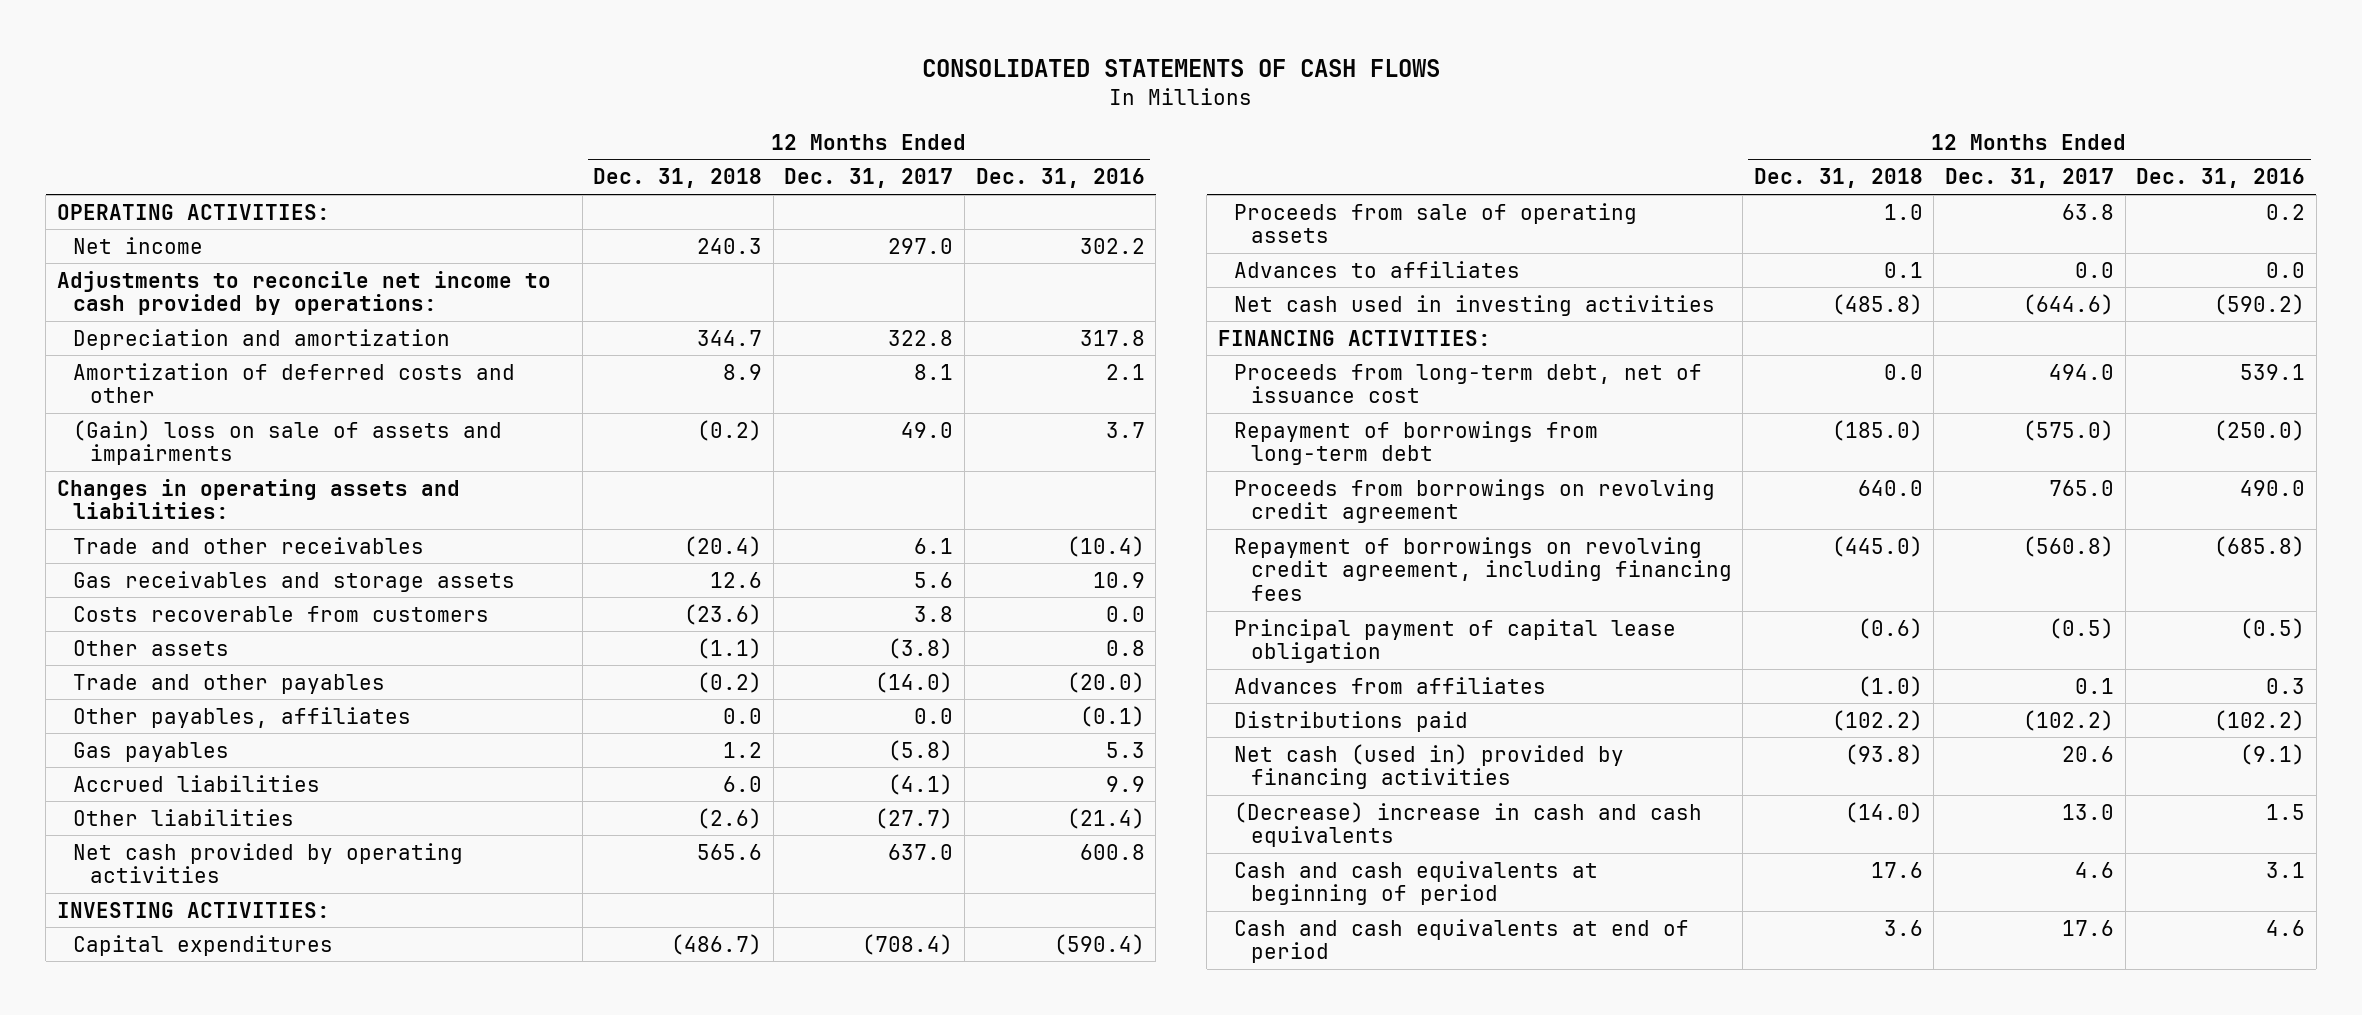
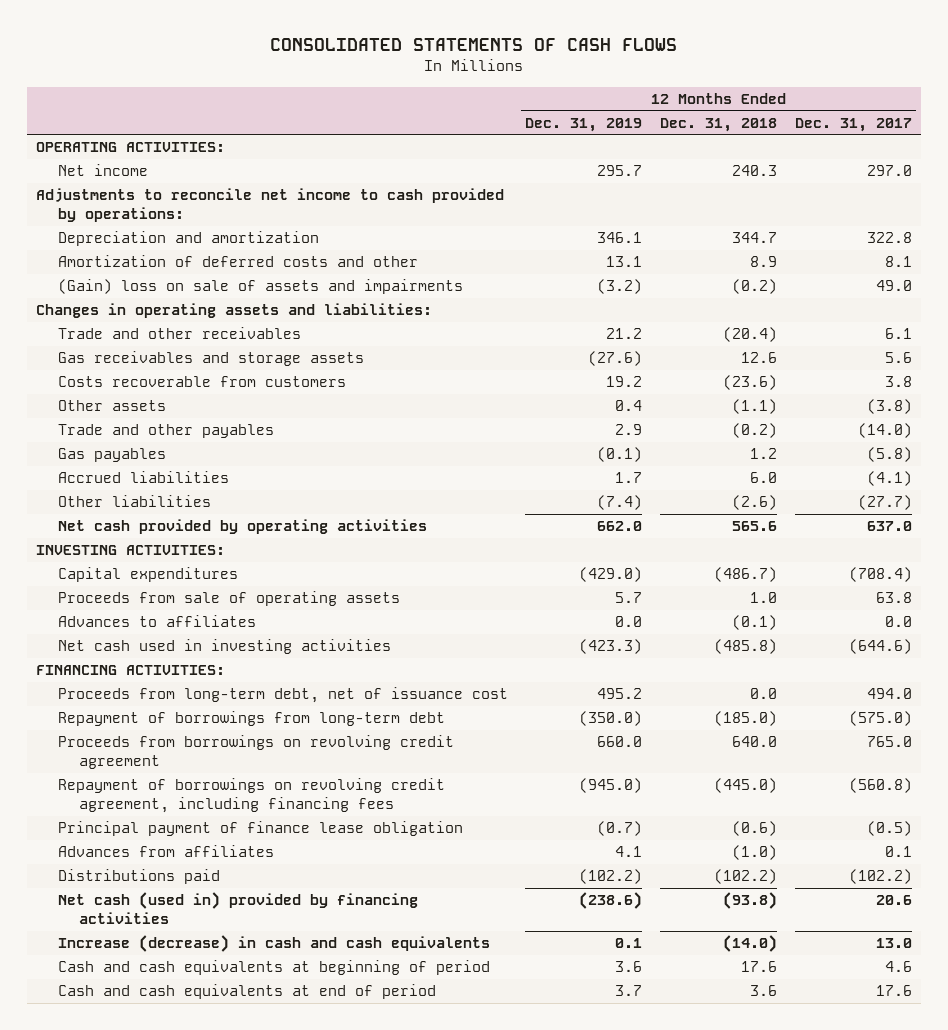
- | 12 Months Ended Dec. 31, 2018 | 12 Months Ended Dec. 31, 2017 | 12 Months Ended Dec. 31, 2016
+ | 12 Months Ended Dec. 31, 2019 | 12 Months Ended Dec. 31, 2018 | 12 Months Ended Dec. 31, 2017
- Other payables, affiliates | 0.0 | 0.0 | (0.1)
- Advances to affiliates | 0.1 | 0.0 | 0.0
+ Advances to affiliates | 0.0 | (0.1) | 0.0
- Principal payment of capital lease obligation | (0.6) | (0.5) | (0.5)
+ Principal payment of finance lease obligation | (0.7) | (0.6) | (0.5)
- (Decrease) increase in cash and cash equivalents | (14.0) | 13.0 | 1.5
+ Increase (decrease) in cash and cash equivalents | 0.1 | (14.0) | 13.0

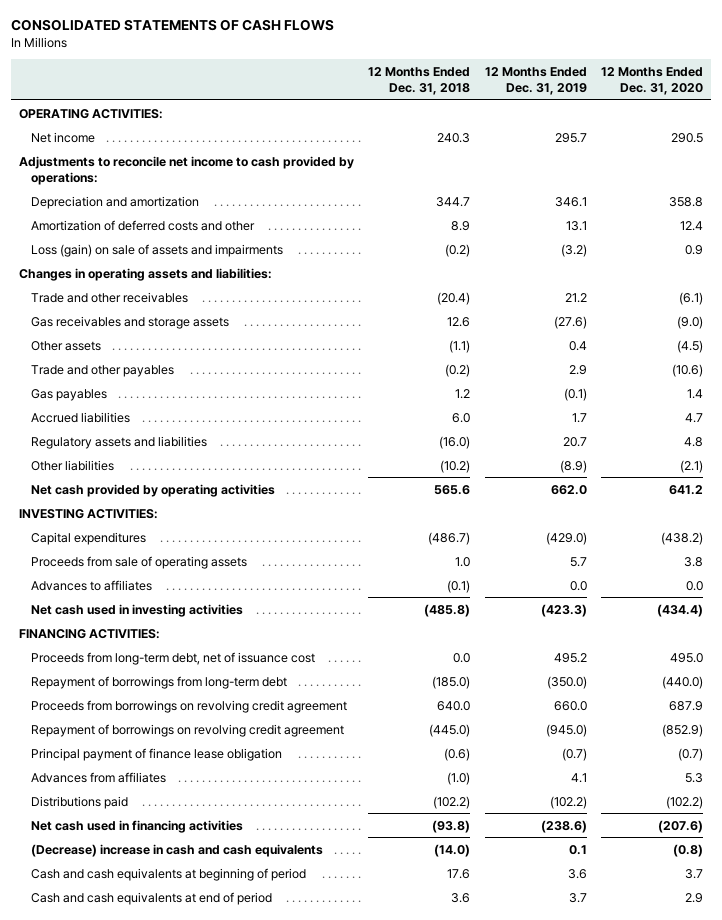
- | 12 Months Ended Dec. 31, 2019 | 12 Months Ended Dec. 31, 2018 | 12 Months Ended Dec. 31, 2017
+ | 12 Months Ended Dec. 31, 2018 | 12 Months Ended Dec. 31, 2019 | 12 Months Ended Dec. 31, 2020
- (Gain) loss on sale of assets and impairments | (3.2) | (0.2) | 49.0
+ Loss (gain) on sale of assets and impairments | (0.2) | (3.2) | 0.9
- Costs recoverable from customers | 19.2 | (23.6) | 3.8
- Other liabilities | (7.4) | (2.6) | (27.7)
+ Regulatory assets and liabilities | (16.0) | 20.7 | 4.8
+ Other liabilities | (10.2) | (8.9) | (2.1)
- Repayment of borrowings on revolving credit agreement, including financing fees | (945.0) | (445.0) | (560.8)
+ Repayment of borrowings on revolving credit agreement | (445.0) | (945.0) | (852.9)
- Net cash (used in) provided by financing activities | (238.6) | (93.8) | 20.6
- Increase (decrease) in cash and cash equivalents | 0.1 | (14.0) | 13.0
+ Net cash used in financing activities | (93.8) | (238.6) | (207.6)
+ (Decrease) increase in cash and cash equivalents | (14.0) | 0.1 | (0.8)

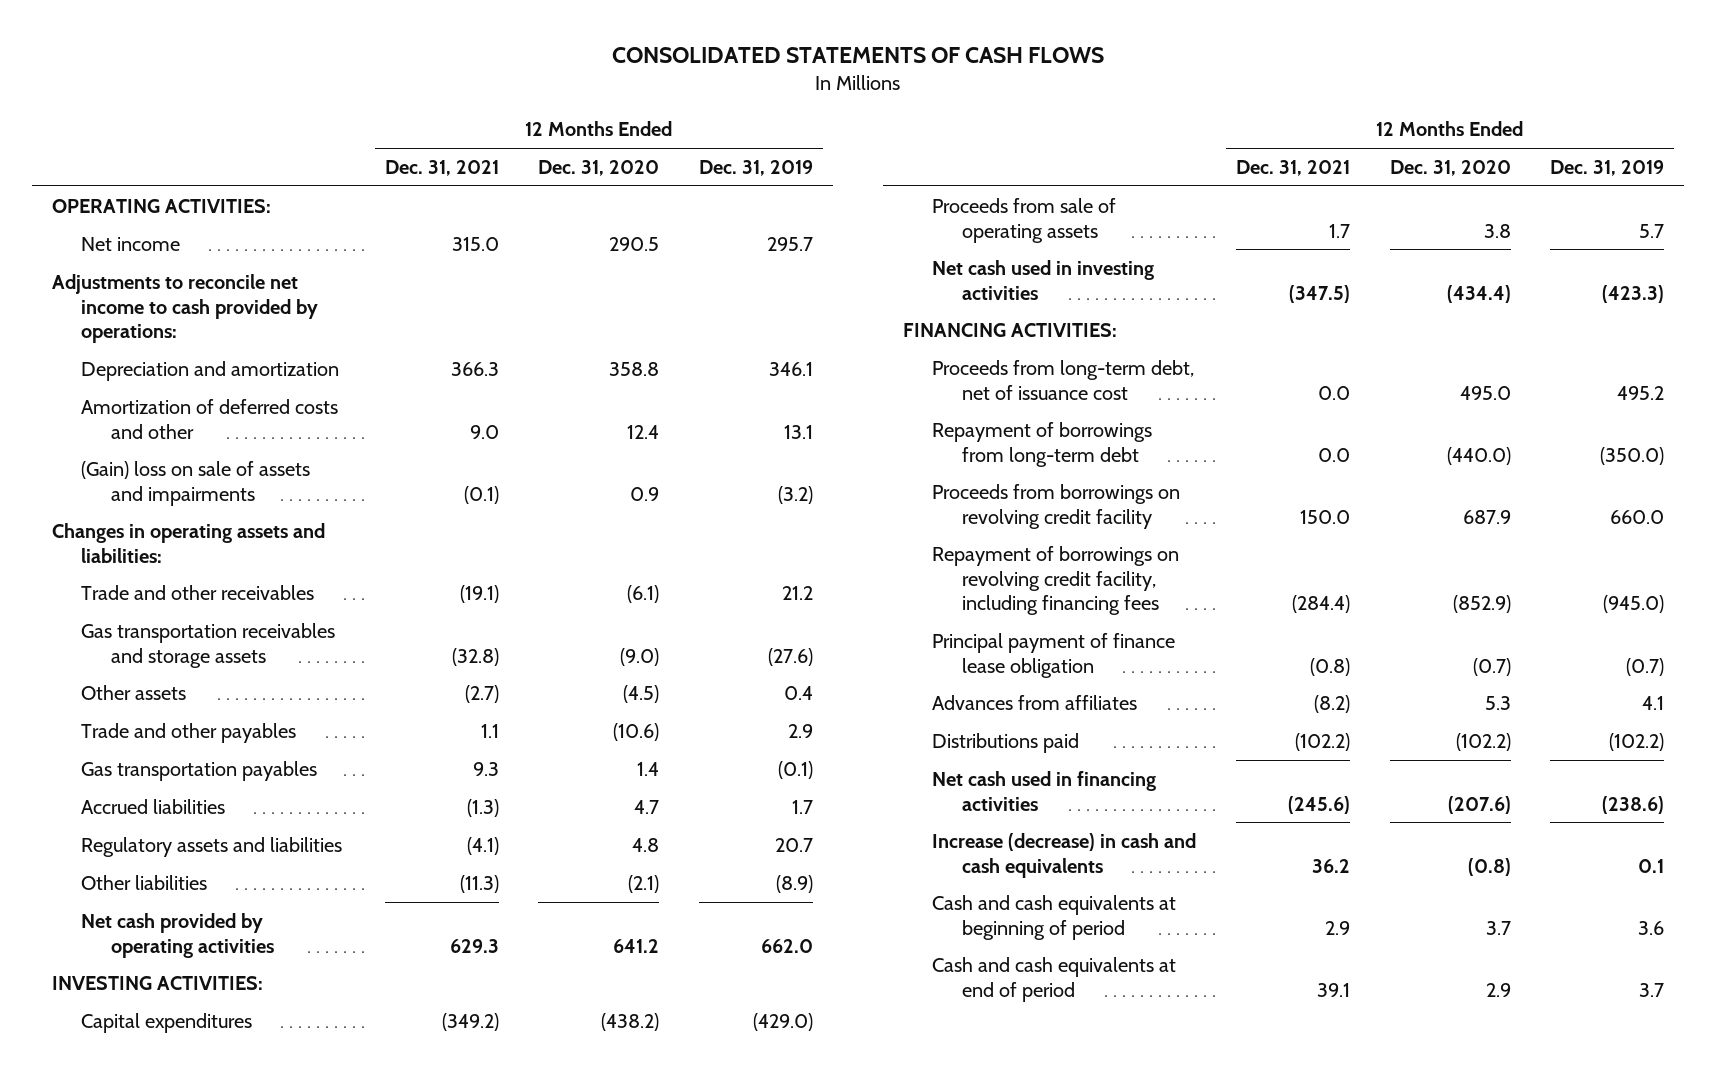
- | 12 Months Ended Dec. 31, 2018 | 12 Months Ended Dec. 31, 2019 | 12 Months Ended Dec. 31, 2020
+ | 12 Months Ended Dec. 31, 2021 | 12 Months Ended Dec. 31, 2020 | 12 Months Ended Dec. 31, 2019
- Loss (gain) on sale of assets and impairments | (0.2) | (3.2) | 0.9
+ (Gain) loss on sale of assets and impairments | (0.1) | 0.9 | (3.2)
- Gas receivables and storage assets | 12.6 | (27.6) | (9.0)
+ Gas transportation receivables and storage assets | (32.8) | (9.0) | (27.6)
- Gas payables | 1.2 | (0.1) | 1.4
+ Gas transportation payables | 9.3 | 1.4 | (0.1)
- Advances to affiliates | (0.1) | 0.0 | 0.0
- Proceeds from borrowings on revolving credit agreement | 640.0 | 660.0 | 687.9
- Repayment of borrowings on revolving credit agreement | (445.0) | (945.0) | (852.9)
+ Proceeds from borrowings on revolving credit facility | 150.0 | 687.9 | 660.0
+ Repayment of borrowings on revolving credit facility, including financing fees | (284.4) | (852.9) | (945.0)
- (Decrease) increase in cash and cash equivalents | (14.0) | 0.1 | (0.8)
+ Increase (decrease) in cash and cash equivalents | 36.2 | (0.8) | 0.1

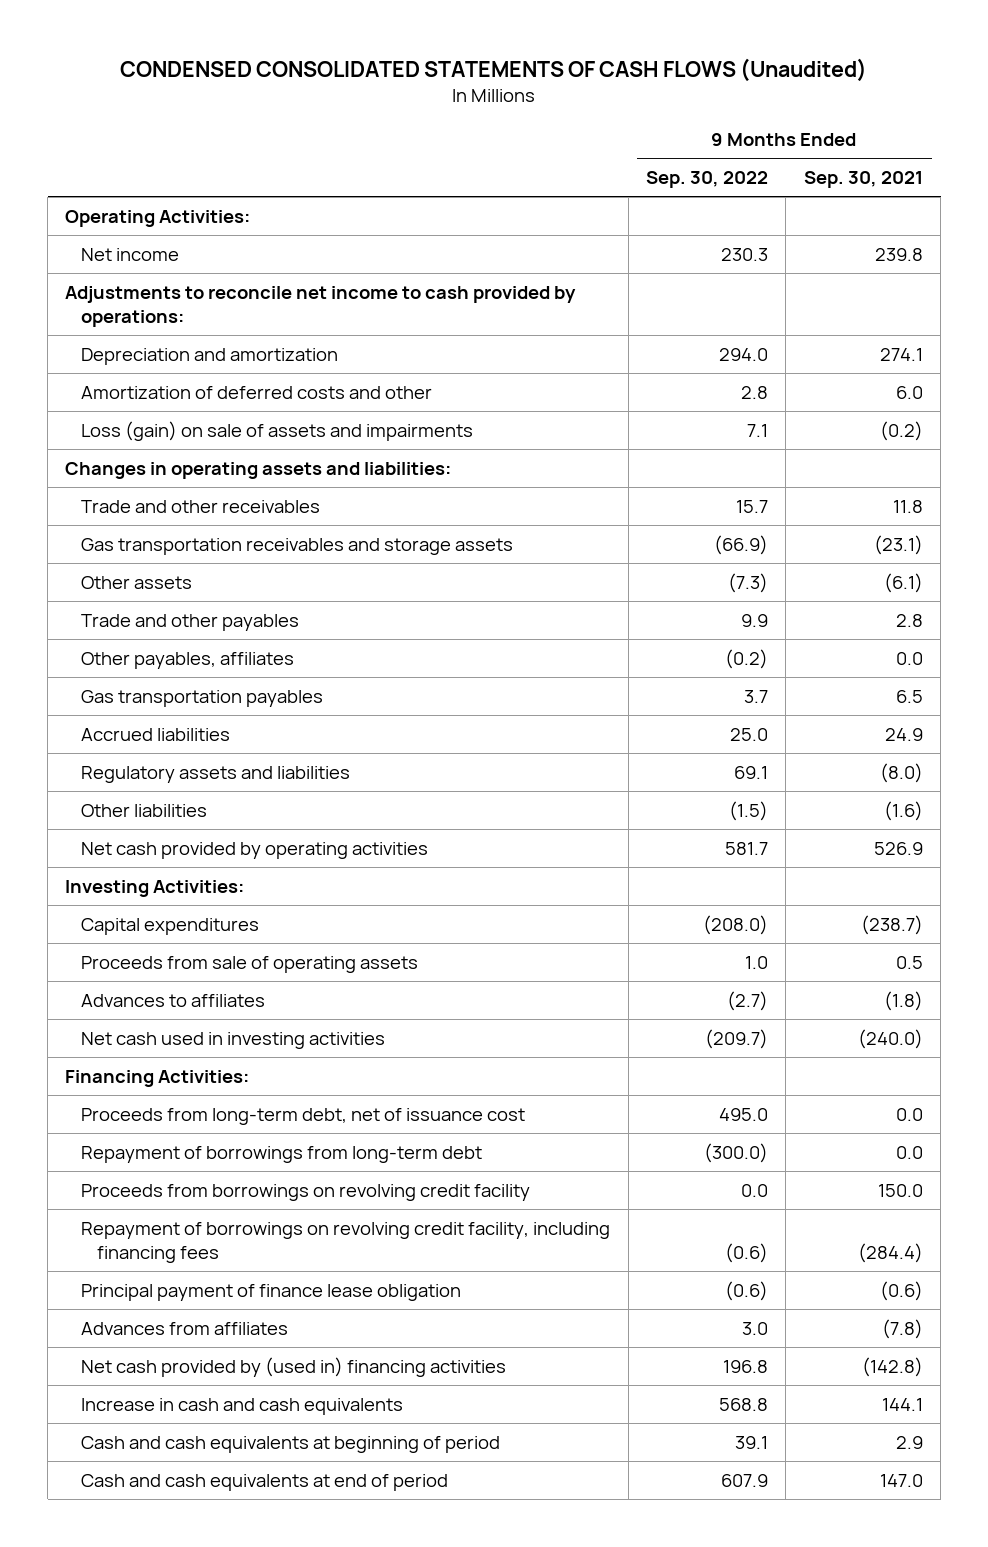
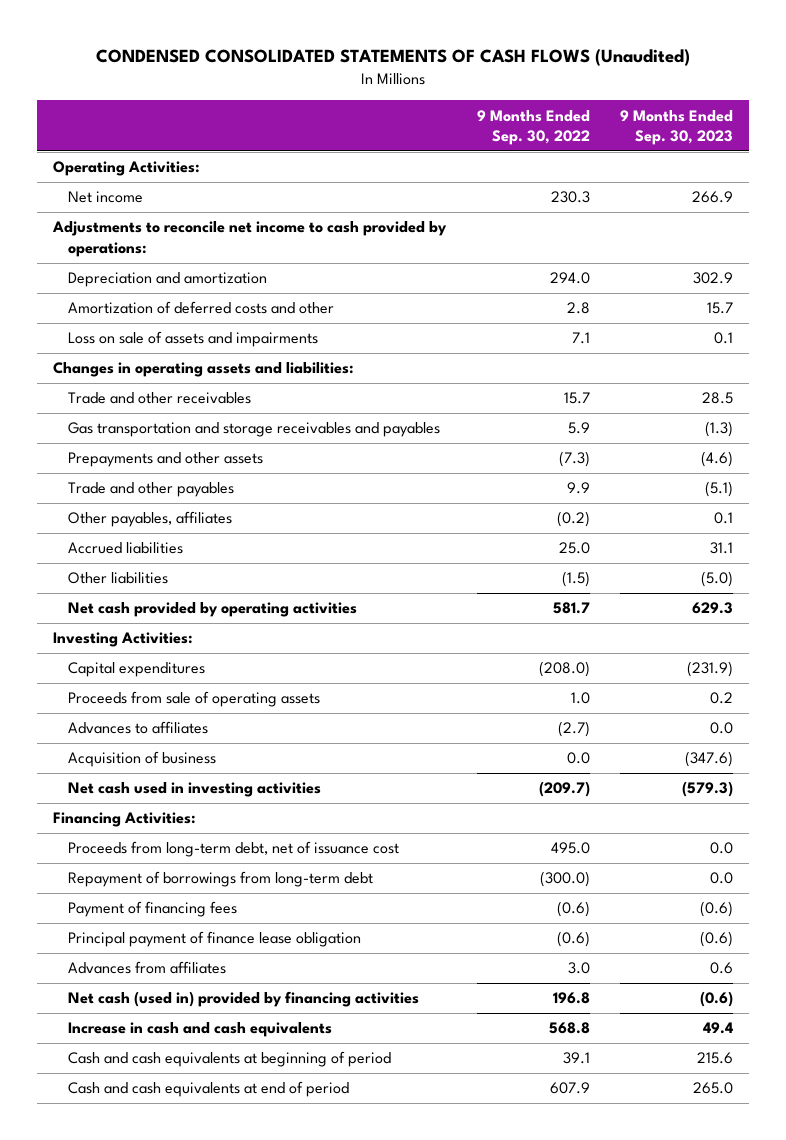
- | 9 Months Ended Sep. 30, 2022 | 9 Months Ended Sep. 30, 2021
+ | 9 Months Ended Sep. 30, 2022 | 9 Months Ended Sep. 30, 2023
- Loss (gain) on sale of assets and impairments | 7.1 | (0.2)
+ Loss on sale of assets and impairments | 7.1 | 0.1
- Gas transportation receivables and storage assets | (66.9) | (23.1)
- Other assets | (7.3) | (6.1)
+ Gas transportation and storage receivables and payables | 5.9 | (1.3)
+ Prepayments and other assets | (7.3) | (4.6)
- Gas transportation payables | 3.7 | 6.5
- Regulatory assets and liabilities | 69.1 | (8.0)
+ Acquisition of business | 0.0 | (347.6)
- Proceeds from borrowings on revolving credit facility | 0.0 | 150.0
- Repayment of borrowings on revolving credit facility, including financing fees | (0.6) | (284.4)
+ Payment of financing fees | (0.6) | (0.6)
- Net cash provided by (used in) financing activities | 196.8 | (142.8)
+ Net cash (used in) provided by financing activities | 196.8 | (0.6)

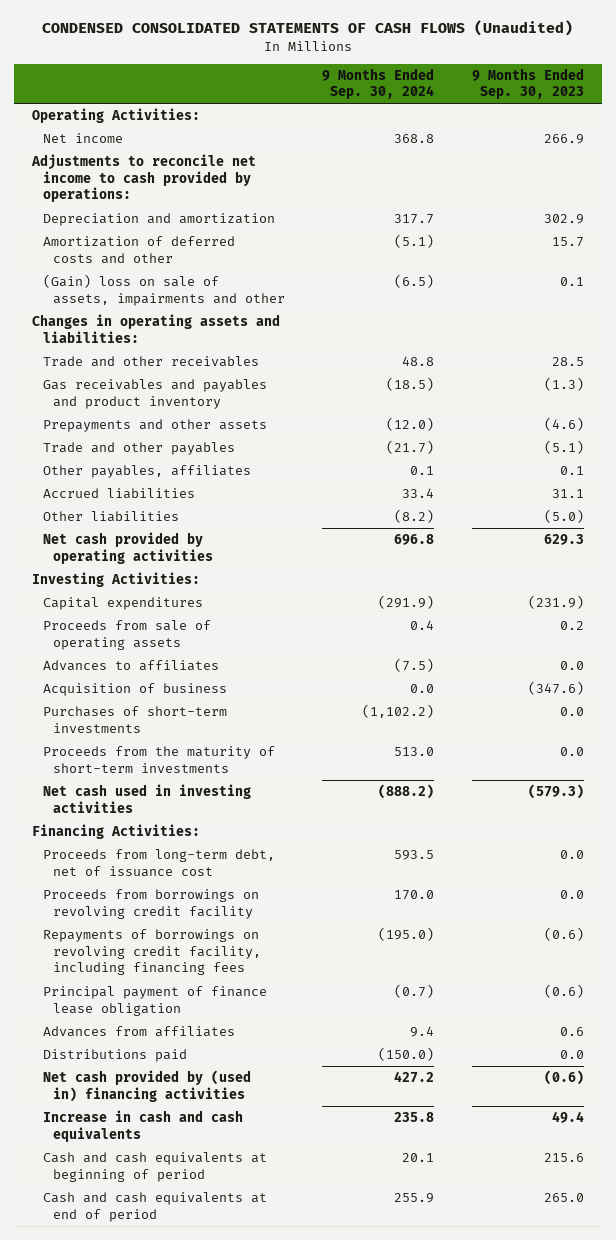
- | 9 Months Ended Sep. 30, 2022 | 9 Months Ended Sep. 30, 2023
+ | 9 Months Ended Sep. 30, 2024 | 9 Months Ended Sep. 30, 2023
- Loss on sale of assets and impairments | 7.1 | 0.1
+ (Gain) loss on sale of assets, impairments and other | (6.5) | 0.1
- Gas transportation and storage receivables and payables | 5.9 | (1.3)
+ Gas receivables and payables and product inventory | (18.5) | (1.3)
+ Purchases of short-term investments | (1,102.2) | 0.0
+ Proceeds from the maturity of short-term investments | 513.0 | 0.0
- Repayment of borrowings from long-term debt | (300.0) | 0.0
- Payment of financing fees | (0.6) | (0.6)
+ Proceeds from borrowings on revolving credit facility | 170.0 | 0.0
+ Repayments of borrowings on revolving credit facility, including financing fees | (195.0) | (0.6)
- Net cash (used in) provided by financing activities | 196.8 | (0.6)
+ Distributions paid | (150.0) | 0.0
+ Net cash provided by (used in) financing activities | 427.2 | (0.6)

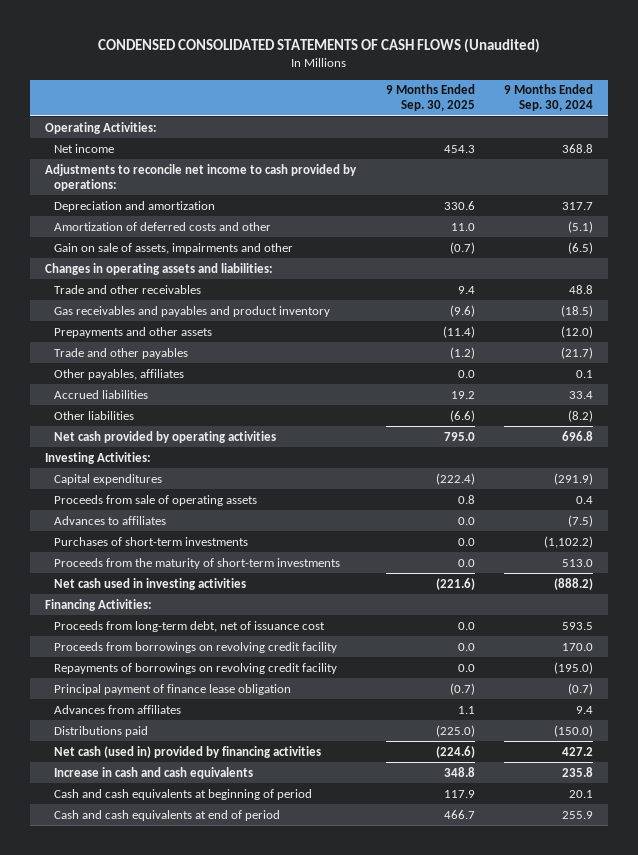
- | 9 Months Ended Sep. 30, 2024 | 9 Months Ended Sep. 30, 2023
+ | 9 Months Ended Sep. 30, 2025 | 9 Months Ended Sep. 30, 2024
- (Gain) loss on sale of assets, impairments and other | (6.5) | 0.1
+ Gain on sale of assets, impairments and other | (0.7) | (6.5)
- Acquisition of business | 0.0 | (347.6)
- Repayments of borrowings on revolving credit facility, including financing fees | (195.0) | (0.6)
+ Repayments of borrowings on revolving credit facility | 0.0 | (195.0)
- Net cash provided by (used in) financing activities | 427.2 | (0.6)
+ Net cash (used in) provided by financing activities | (224.6) | 427.2

